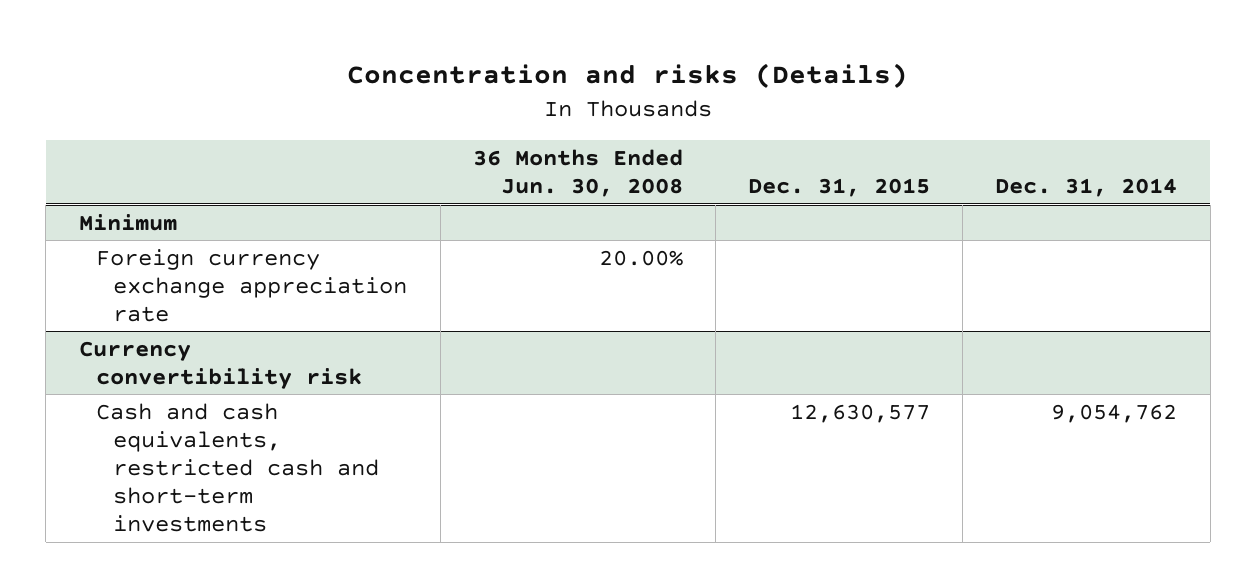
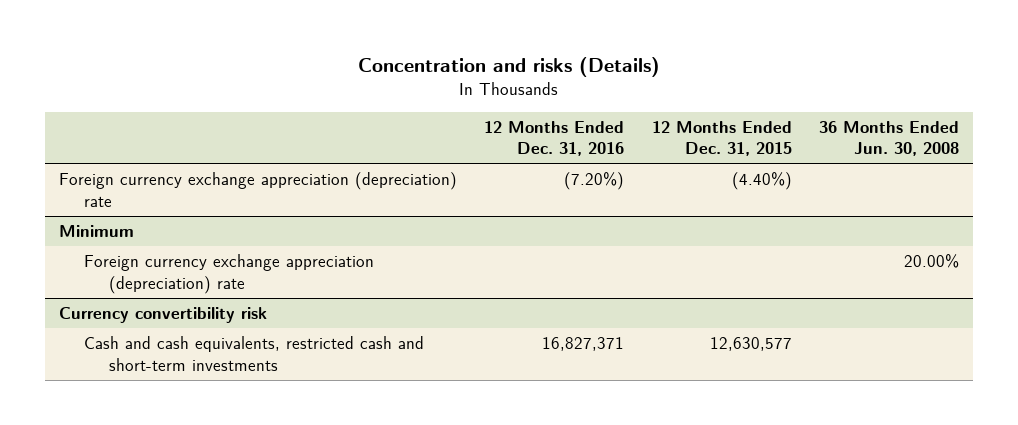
- | 36 Months Ended Jun. 30, 2008 | Dec. 31, 2015 | Dec. 31, 2014
+ | 12 Months Ended Dec. 31, 2016 | 12 Months Ended Dec. 31, 2015 | 36 Months Ended Jun. 30, 2008
+ Foreign currency exchange appreciation (depreciation) rate | (7.20%) | (4.40%) |
@ Minimum
- Foreign currency exchange appreciation rate | 20.00% | |
+ Foreign currency exchange appreciation (depreciation) rate | | | 20.00%

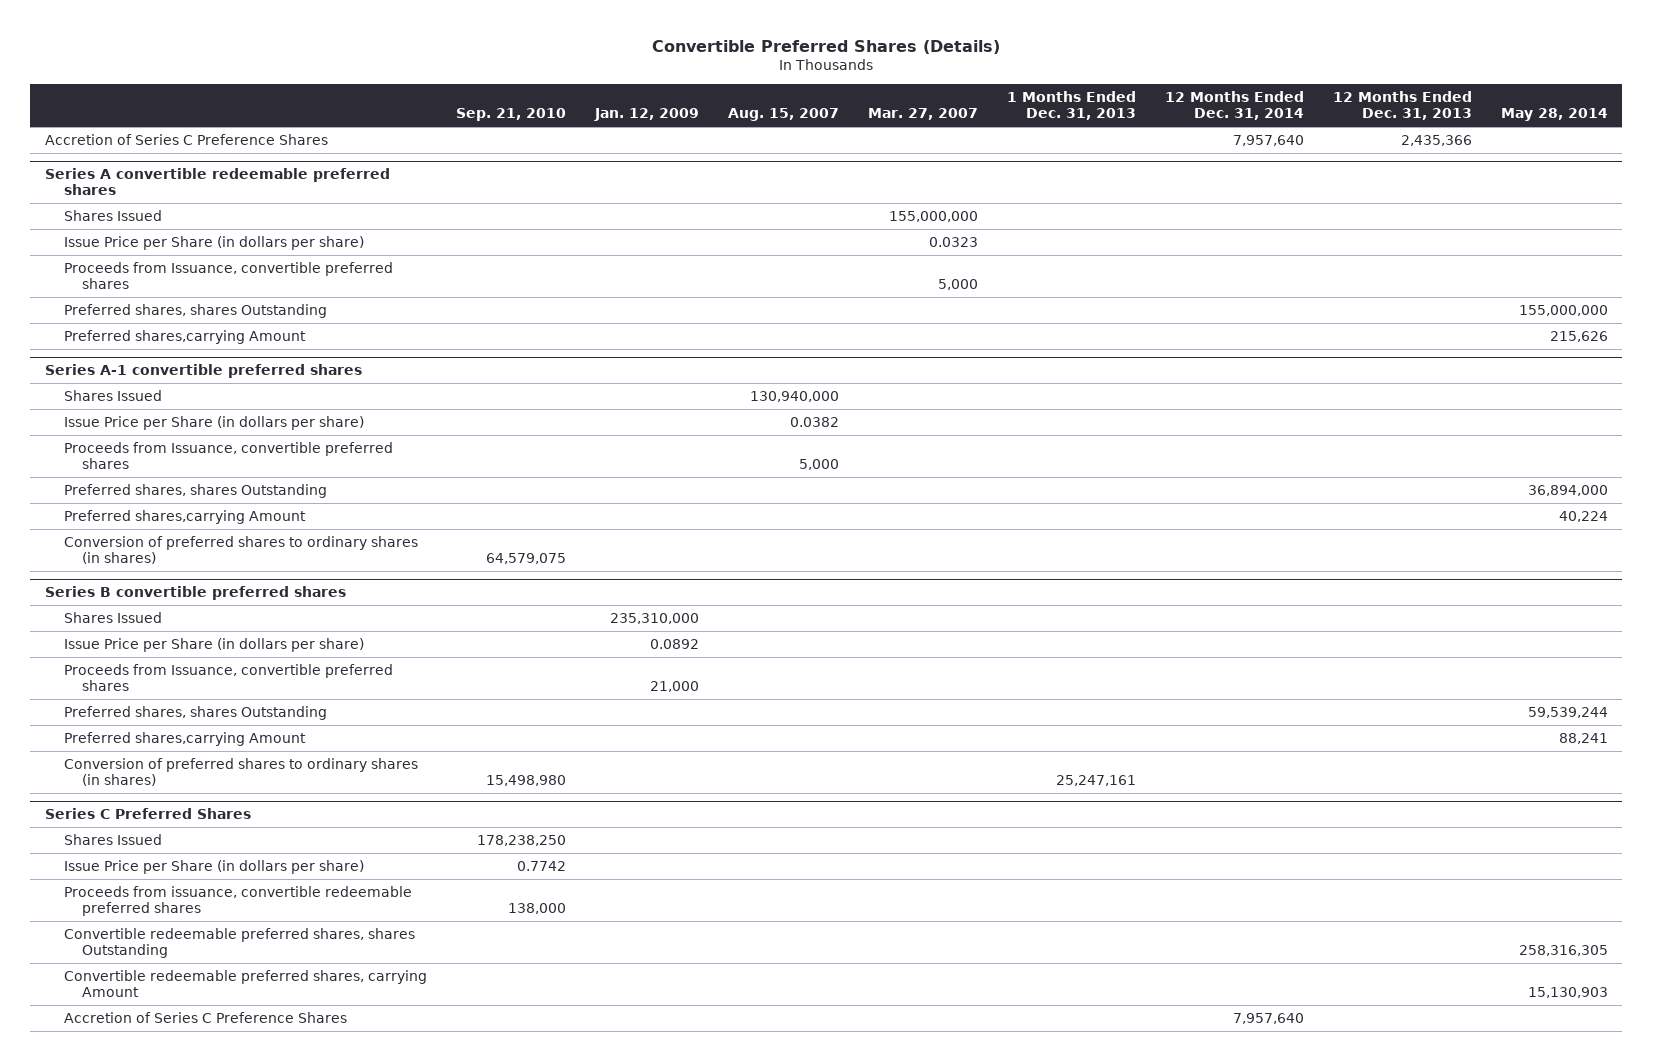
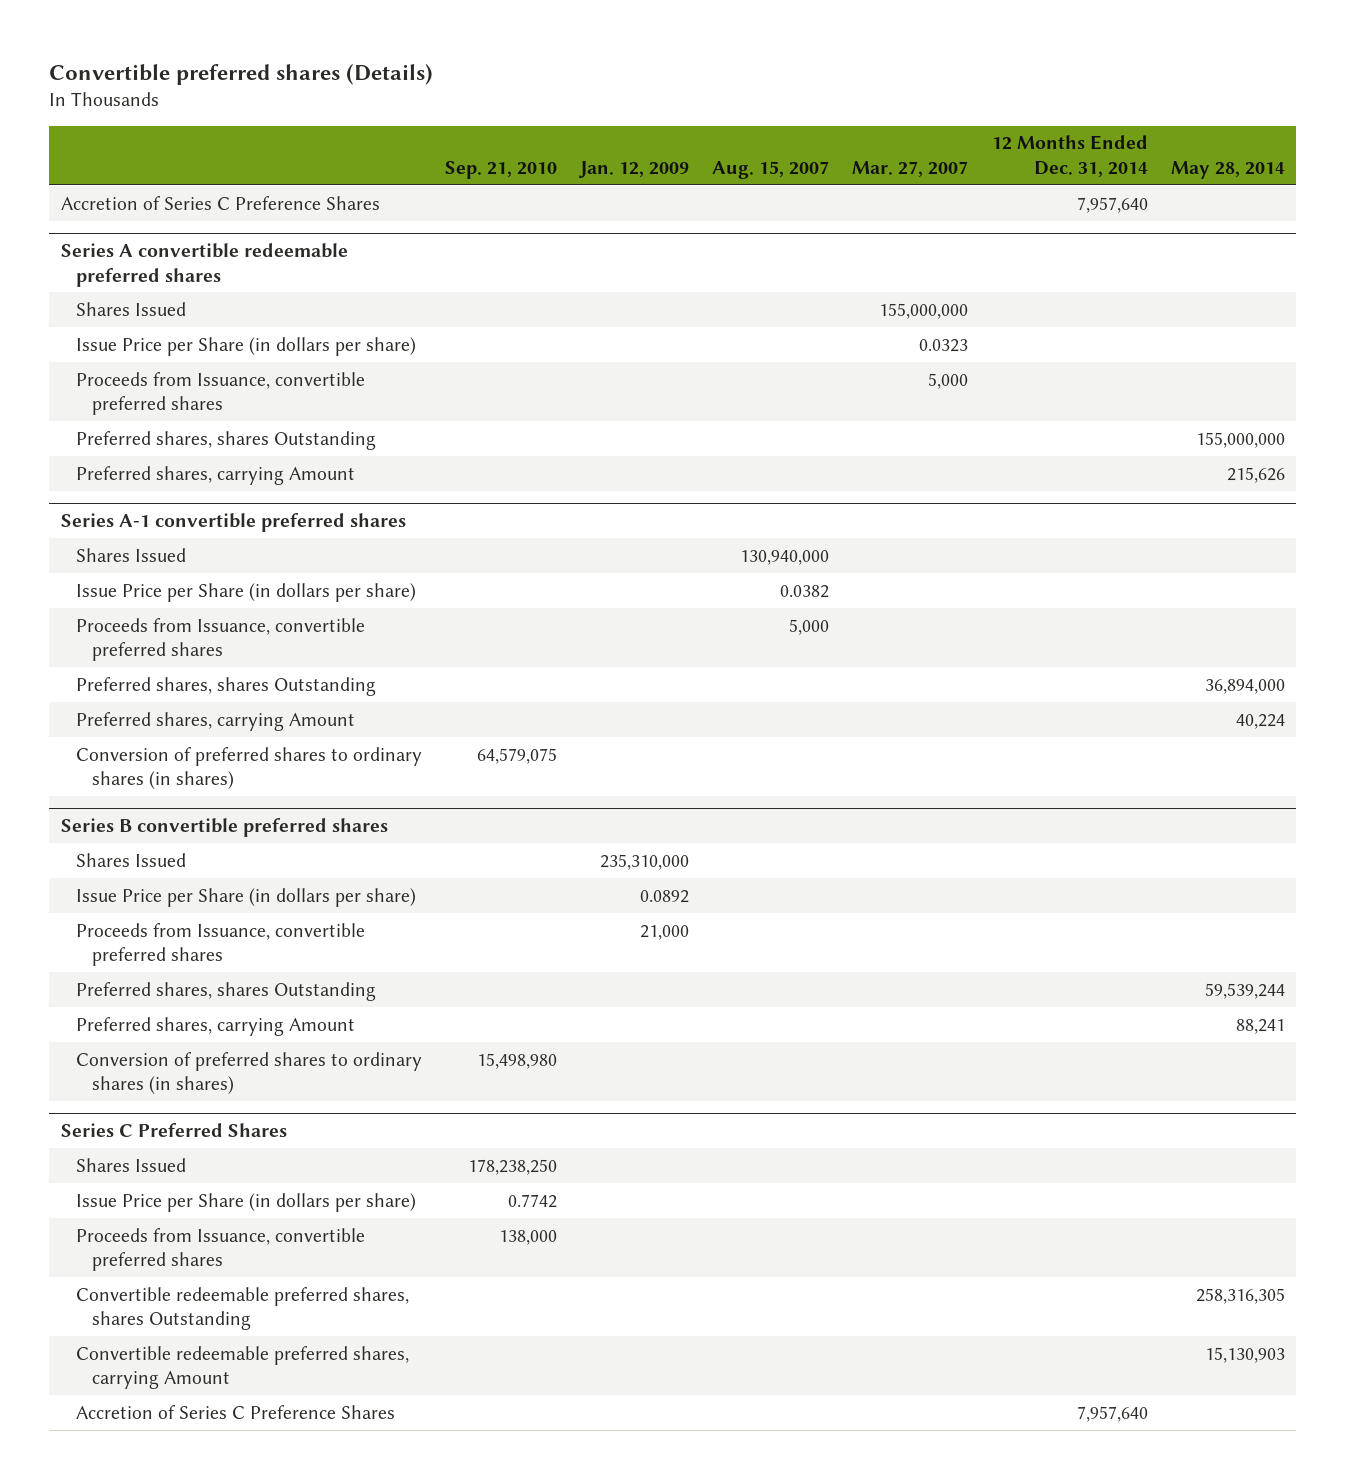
- Convertible Preferred Shares (Details)
+ Convertible preferred shares (Details)
- | Sep. 21, 2010 | Jan. 12, 2009 | Aug. 15, 2007 | Mar. 27, 2007 | 1 Months Ended Dec. 31, 2013 | 12 Months Ended Dec. 31, 2014 | 12 Months Ended Dec. 31, 2013 | May 28, 2014
+ | Sep. 21, 2010 | Jan. 12, 2009 | Aug. 15, 2007 | Mar. 27, 2007 | 12 Months Ended Dec. 31, 2014 | May 28, 2014
@ Series A convertible redeemable preferred shares
- Preferred shares,carrying Amount | | | | | | | | 215,626
+ Preferred shares, carrying Amount | | | | | | 215,626
@ Series A-1 convertible preferred shares
- Preferred shares,carrying Amount | | | | | | | | 40,224
+ Preferred shares, carrying Amount | | | | | | 40,224
@ Series B convertible preferred shares
- Preferred shares,carrying Amount | | | | | | | | 88,241
+ Preferred shares, carrying Amount | | | | | | 88,241
@ Series C Preferred Shares
- Proceeds from issuance, convertible redeemable preferred shares | 138,000 | | | | | | |
+ Proceeds from Issuance, convertible preferred shares | 138,000 | | | | |

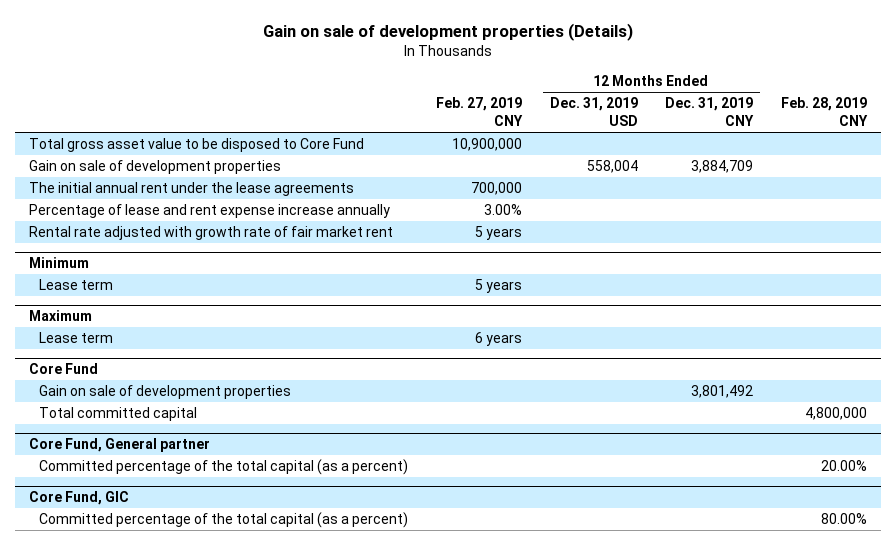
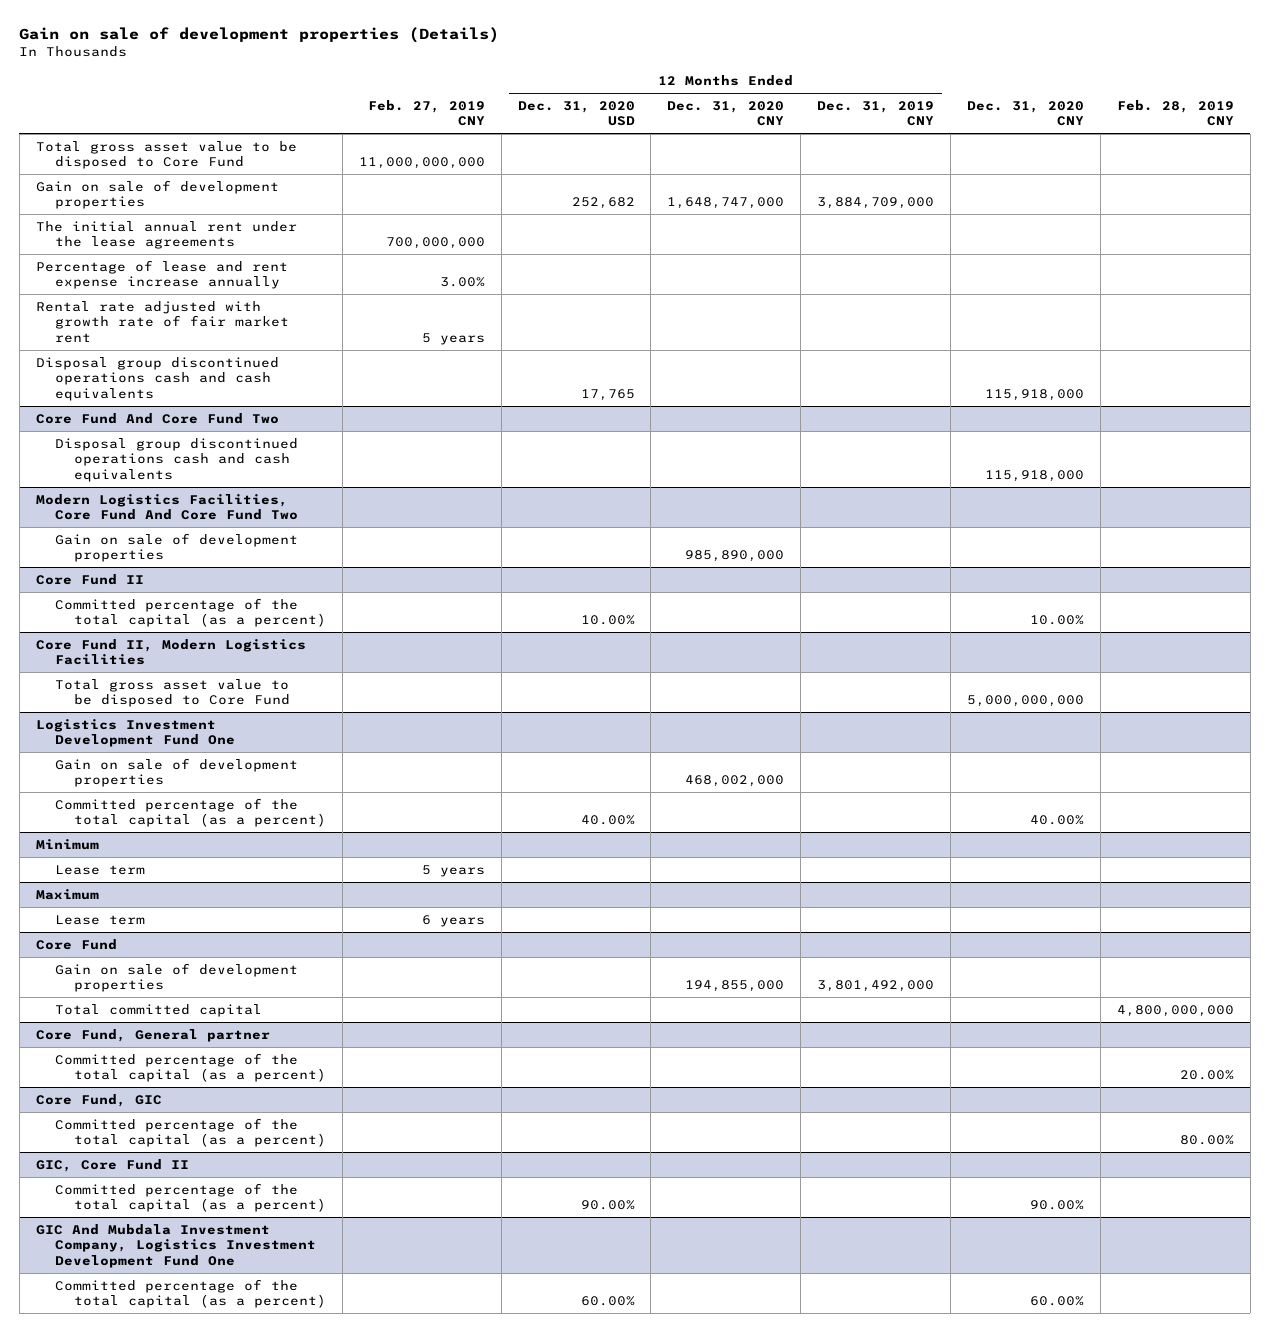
- | Feb. 27, 2019 CNY | 12 Months Ended Dec. 31, 2019 USD | 12 Months Ended Dec. 31, 2019 CNY | Feb. 28, 2019 CNY
+ | Feb. 27, 2019 CNY | 12 Months Ended Dec. 31, 2020 USD | 12 Months Ended Dec. 31, 2020 CNY | 12 Months Ended Dec. 31, 2019 CNY | Dec. 31, 2020 CNY | Feb. 28, 2019 CNY
- Total gross asset value to be disposed to Core Fund | 10,900,000 | | |
- Gain on sale of development properties | | 558,004 | 3,884,709 |
- The initial annual rent under the lease agreements | 700,000 | | |
+ Total gross asset value to be disposed to Core Fund | 11,000,000,000 | | | | |
+ Gain on sale of development properties | | 252,682 | 1,648,747,000 | 3,884,709,000 | |
+ The initial annual rent under the lease agreements | 700,000,000 | | | | |
+ Disposal group discontinued operations cash and cash equivalents | | 17,765 | | | 115,918,000 |
+ Core Fund And Core Fund Two
+ Disposal group discontinued operations cash and cash equivalents | | | | | 115,918,000 |
+ Modern Logistics Facilities, Core Fund And Core Fund Two
+ Gain on sale of development properties | | | 985,890,000 | | |
+ Core Fund II
+ Committed percentage of the total capital (as a percent) | | 10.00% | | | 10.00% |
+ Core Fund II, Modern Logistics Facilities
+ Total gross asset value to be disposed to Core Fund | | | | | 5,000,000,000 |
+ Logistics Investment Development Fund One
+ Gain on sale of development properties | | | 468,002,000 | | |
+ Committed percentage of the total capital (as a percent) | | 40.00% | | | 40.00% |
@ Core Fund
- Gain on sale of development properties | | | 3,801,492 |
- Total committed capital | | | | 4,800,000
+ Gain on sale of development properties | | | 194,855,000 | 3,801,492,000 | |
+ Total committed capital | | | | | | 4,800,000,000
+ GIC, Core Fund II
+ Committed percentage of the total capital (as a percent) | | 90.00% | | | 90.00% |
+ GIC And Mubdala Investment Company, Logistics Investment Development Fund One
+ Committed percentage of the total capital (as a percent) | | 60.00% | | | 60.00% |

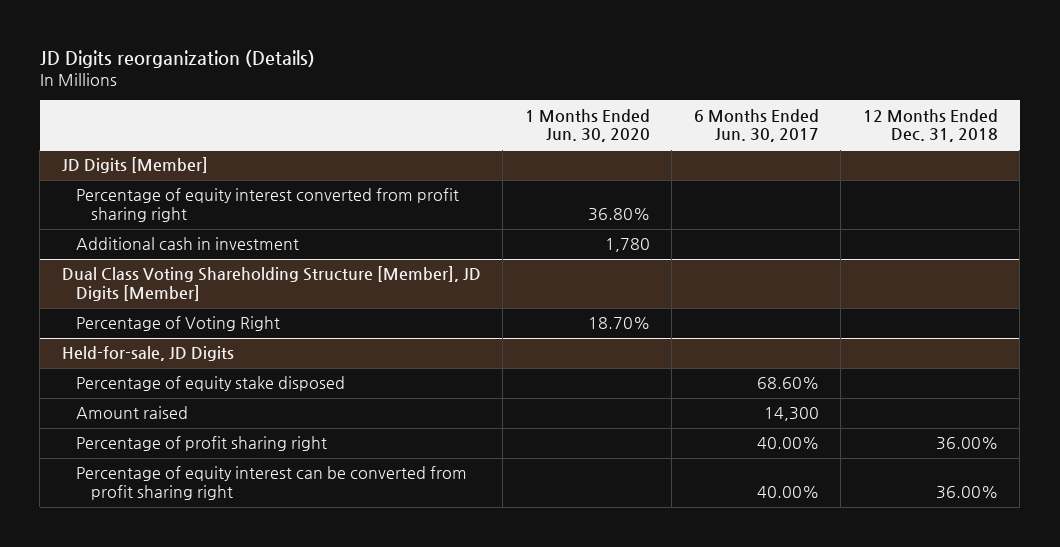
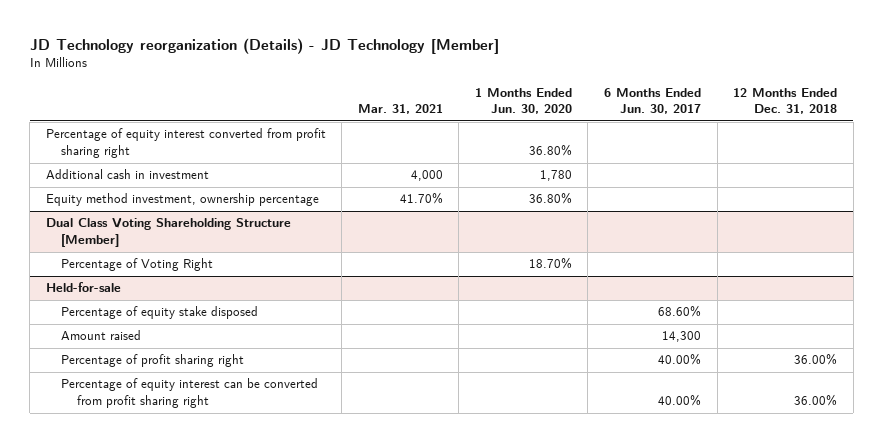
- JD Digits reorganization (Details)
+ JD Technology reorganization (Details) - JD Technology [Member]
- | 1 Months Ended Jun. 30, 2020 | 6 Months Ended Jun. 30, 2017 | 12 Months Ended Dec. 31, 2018
+ | Mar. 31, 2021 | 1 Months Ended Jun. 30, 2020 | 6 Months Ended Jun. 30, 2017 | 12 Months Ended Dec. 31, 2018
- JD Digits [Member]
- Dual Class Voting Shareholding Structure [Member], JD Digits [Member]
+ Equity method investment, ownership percentage | 41.70% | 36.80% | |
+ Dual Class Voting Shareholding Structure [Member]
- Held-for-sale, JD Digits
+ Held-for-sale

